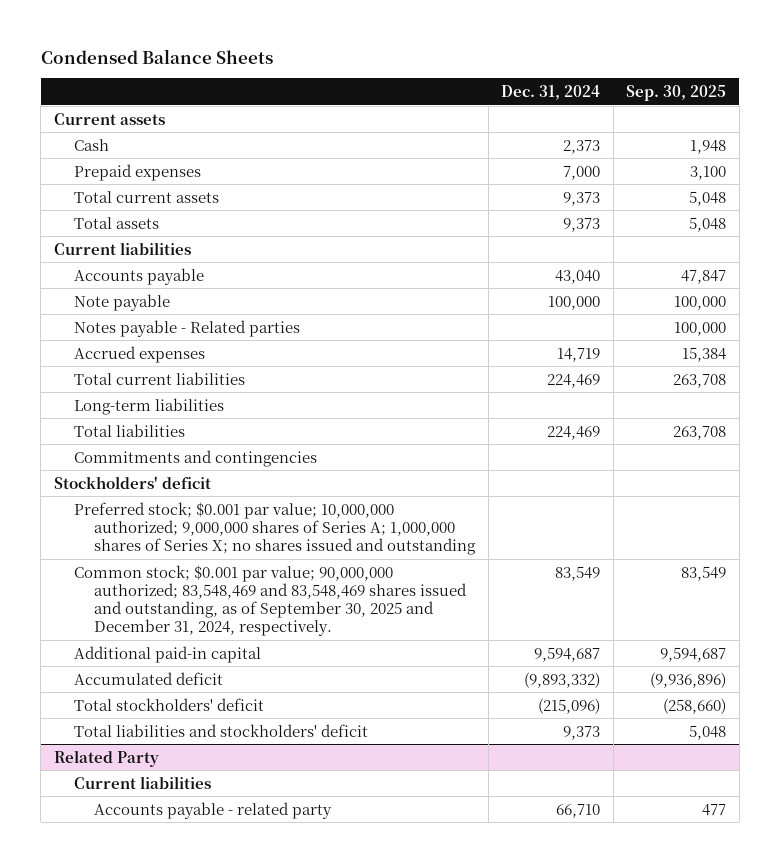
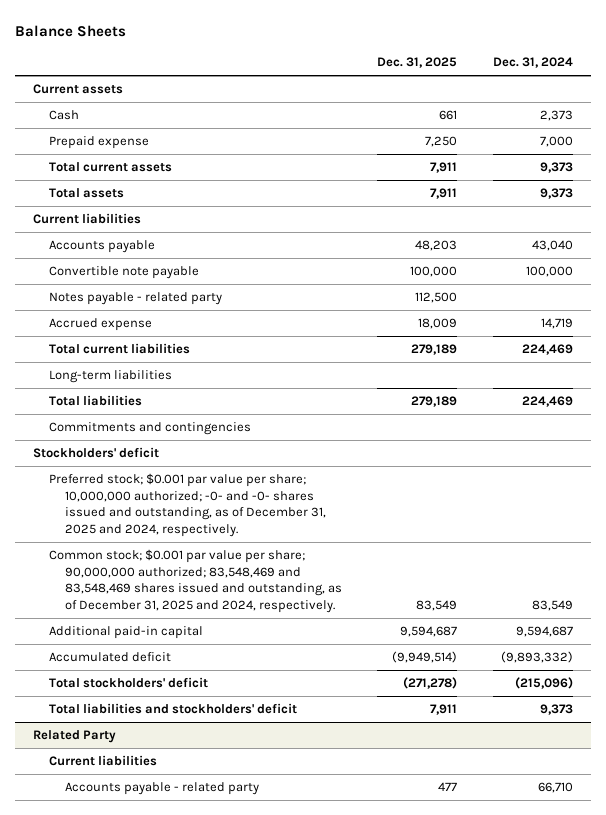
- Condensed Balance Sheets
+ Balance Sheets
- | Dec. 31, 2024 | Sep. 30, 2025
+ | Dec. 31, 2025 | Dec. 31, 2024
- Prepaid expenses | 7,000 | 3,100
+ Prepaid expense | 7,250 | 7,000
- Note payable | 100,000 | 100,000
- Notes payable - Related parties | | 100,000
- Accrued expenses | 14,719 | 15,384
+ Convertible note payable | 100,000 | 100,000
+ Notes payable - related party | 112,500 |
+ Accrued expense | 18,009 | 14,719
- Preferred stock; $0.001 par value; 10,000,000 authorized; 9,000,000 shares of Series A; 1,000,000 shares of Series X; no shares issued and outstanding
- Common stock; $0.001 par value; 90,000,000 authorized; 83,548,469 and 83,548,469 shares issued and outstanding, as of September 30, 2025 and December 31, 2024, respectively. | 83,549 | 83,549
+ Preferred stock; $0.001 par value per share; 10,000,000 authorized; -0- and -0- shares issued and outstanding, as of December 31, 2025 and 2024, respectively.
+ Common stock; $0.001 par value per share; 90,000,000 authorized; 83,548,469 and 83,548,469 shares issued and outstanding, as of December 31, 2025 and 2024, respectively. | 83,549 | 83,549

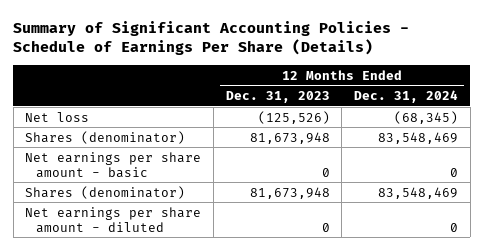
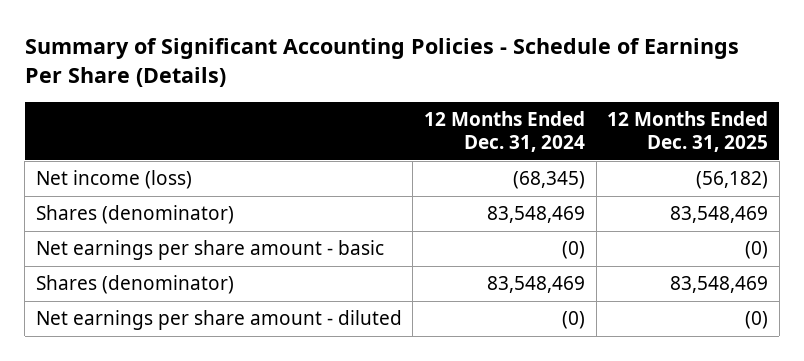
- | 12 Months Ended Dec. 31, 2023 | 12 Months Ended Dec. 31, 2024
+ | 12 Months Ended Dec. 31, 2024 | 12 Months Ended Dec. 31, 2025
- Net loss | (125,526) | (68,345)
+ Net income (loss) | (68,345) | (56,182)
- Net earnings per share amount - basic | 0 | 0
+ Net earnings per share amount - basic | (0) | (0)
- Net earnings per share amount - diluted | 0 | 0
+ Net earnings per share amount - diluted | (0) | (0)

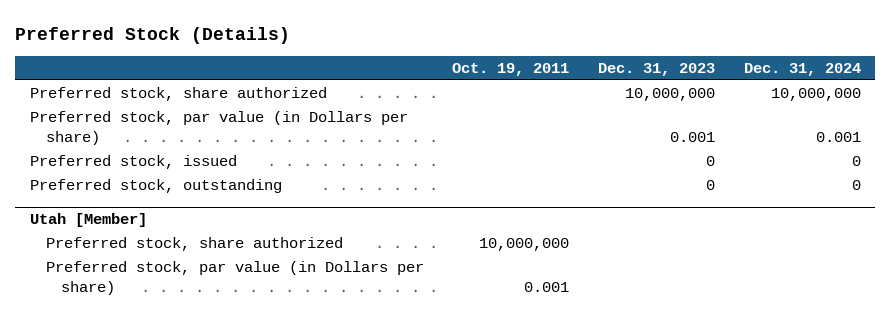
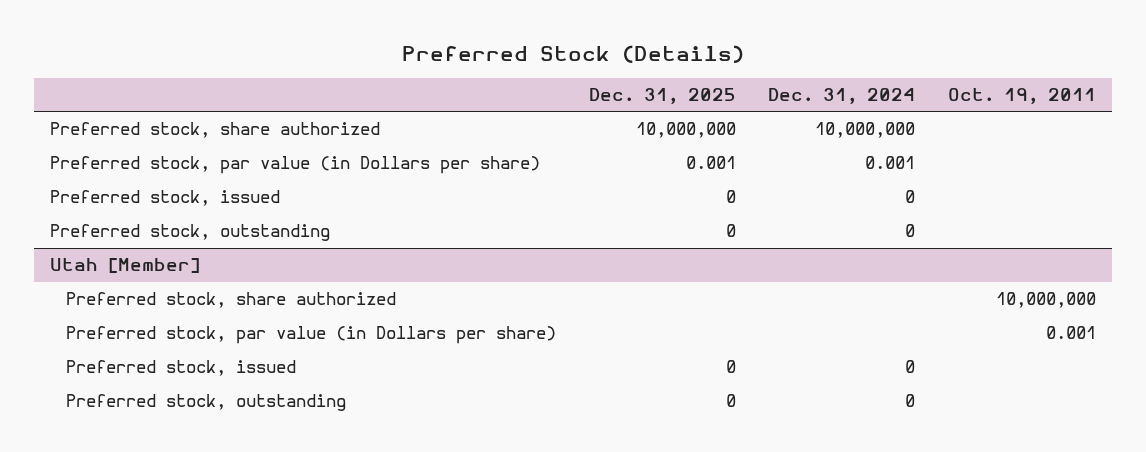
- | Oct. 19, 2011 | Dec. 31, 2023 | Dec. 31, 2024
+ | Dec. 31, 2025 | Dec. 31, 2024 | Oct. 19, 2011
@ Utah [Member]
+ Preferred stock, issued | 0 | 0 |
+ Preferred stock, outstanding | 0 | 0 |

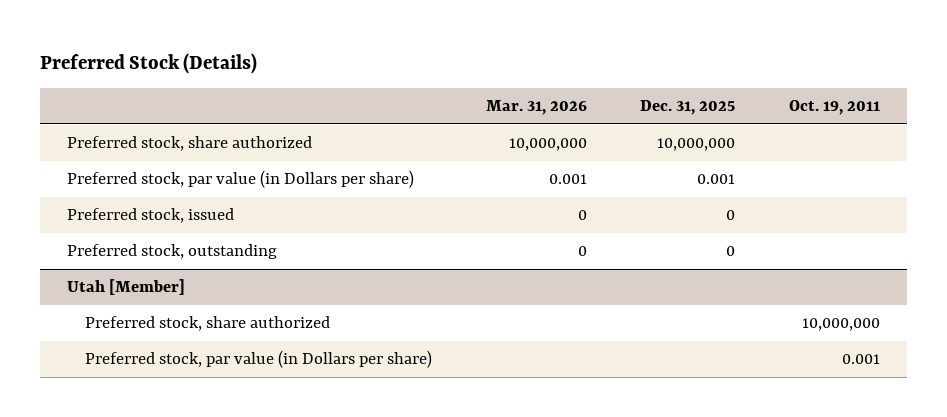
- | Dec. 31, 2025 | Dec. 31, 2024 | Oct. 19, 2011
+ | Mar. 31, 2026 | Dec. 31, 2025 | Oct. 19, 2011
@ Utah [Member]
- Preferred stock, issued | 0 | 0 |
- Preferred stock, outstanding | 0 | 0 |

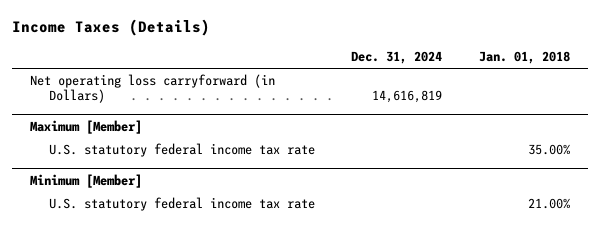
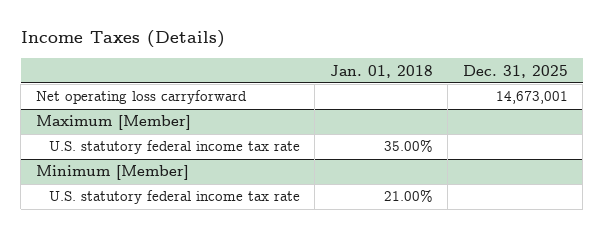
- | Dec. 31, 2024 | Jan. 01, 2018
+ | Jan. 01, 2018 | Dec. 31, 2025
- Net operating loss carryforward (in Dollars) | 14,616,819 |
+ Net operating loss carryforward | | 14,673,001

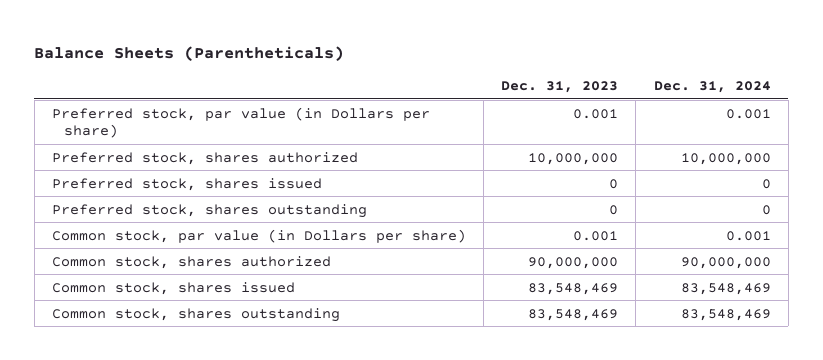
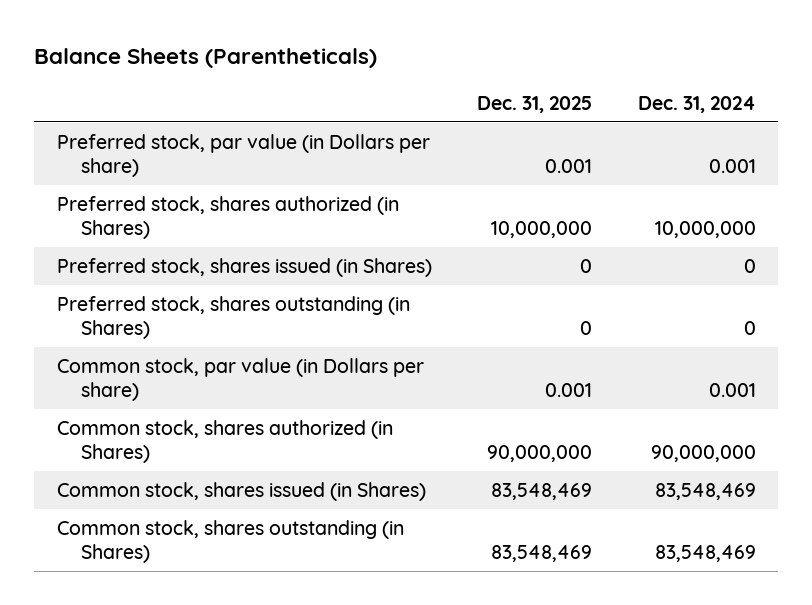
- | Dec. 31, 2023 | Dec. 31, 2024
+ | Dec. 31, 2025 | Dec. 31, 2024
- Preferred stock, shares authorized | 10,000,000 | 10,000,000
- Preferred stock, shares issued | 0 | 0
- Preferred stock, shares outstanding | 0 | 0
+ Preferred stock, shares authorized (in Shares) | 10,000,000 | 10,000,000
+ Preferred stock, shares issued (in Shares) | 0 | 0
+ Preferred stock, shares outstanding (in Shares) | 0 | 0
- Common stock, shares authorized | 90,000,000 | 90,000,000
- Common stock, shares issued | 83,548,469 | 83,548,469
- Common stock, shares outstanding | 83,548,469 | 83,548,469
+ Common stock, shares authorized (in Shares) | 90,000,000 | 90,000,000
+ Common stock, shares issued (in Shares) | 83,548,469 | 83,548,469
+ Common stock, shares outstanding (in Shares) | 83,548,469 | 83,548,469

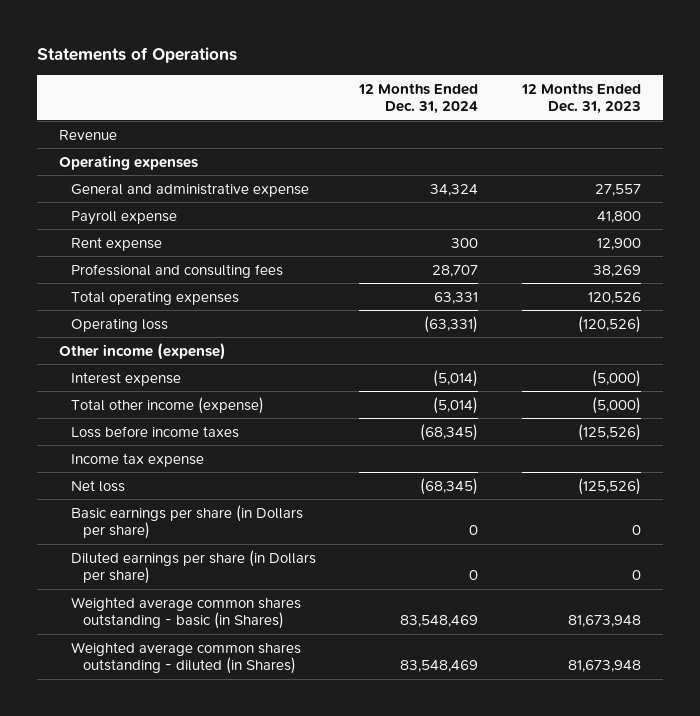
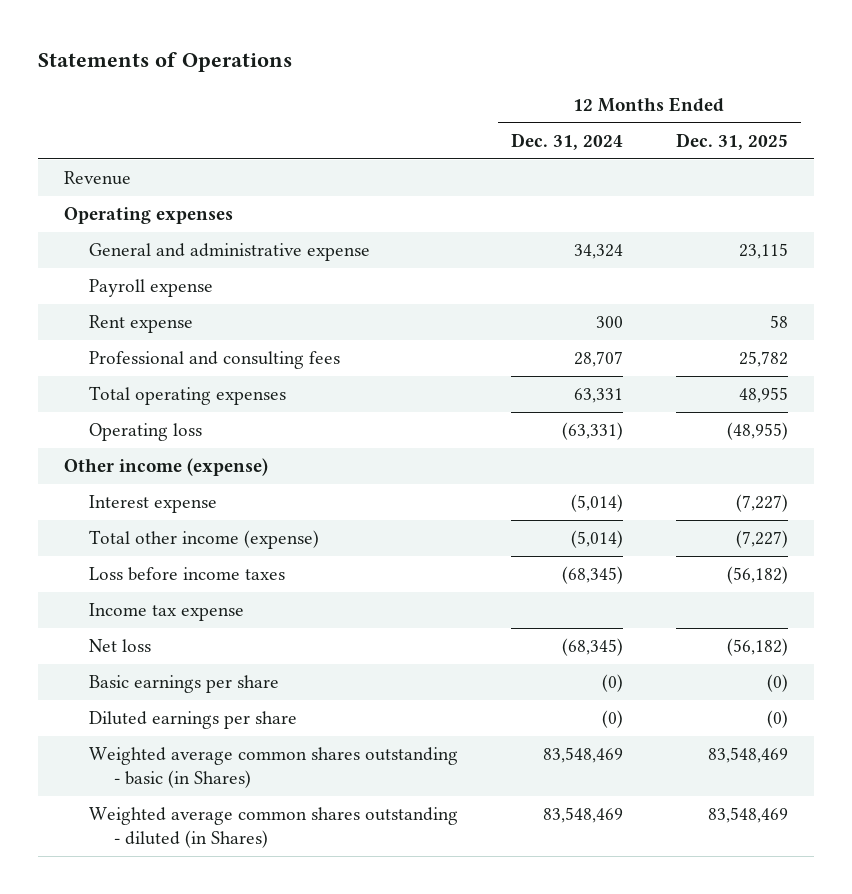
- | 12 Months Ended Dec. 31, 2024 | 12 Months Ended Dec. 31, 2023
+ | 12 Months Ended Dec. 31, 2024 | 12 Months Ended Dec. 31, 2025
- Basic earnings per share (in Dollars per share) | 0 | 0
- Diluted earnings per share (in Dollars per share) | 0 | 0
+ Basic earnings per share | (0) | (0)
+ Diluted earnings per share | (0) | (0)

